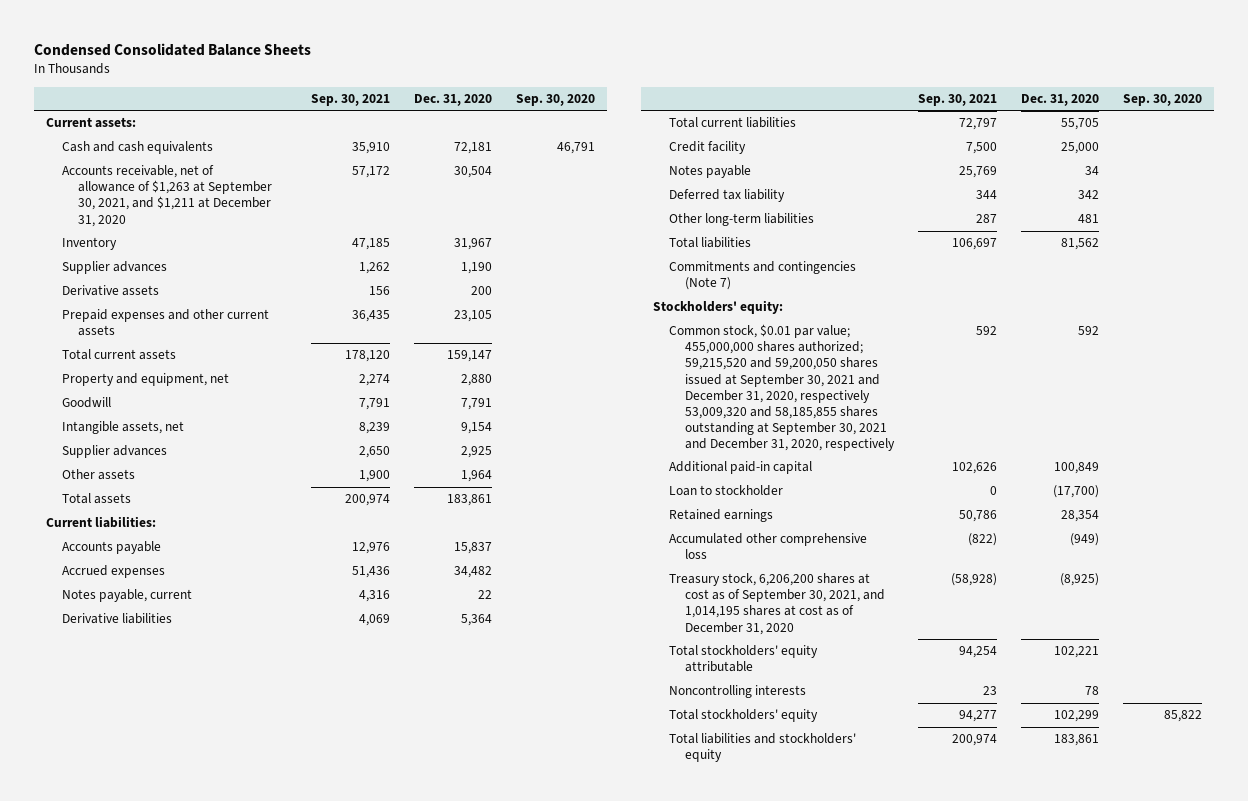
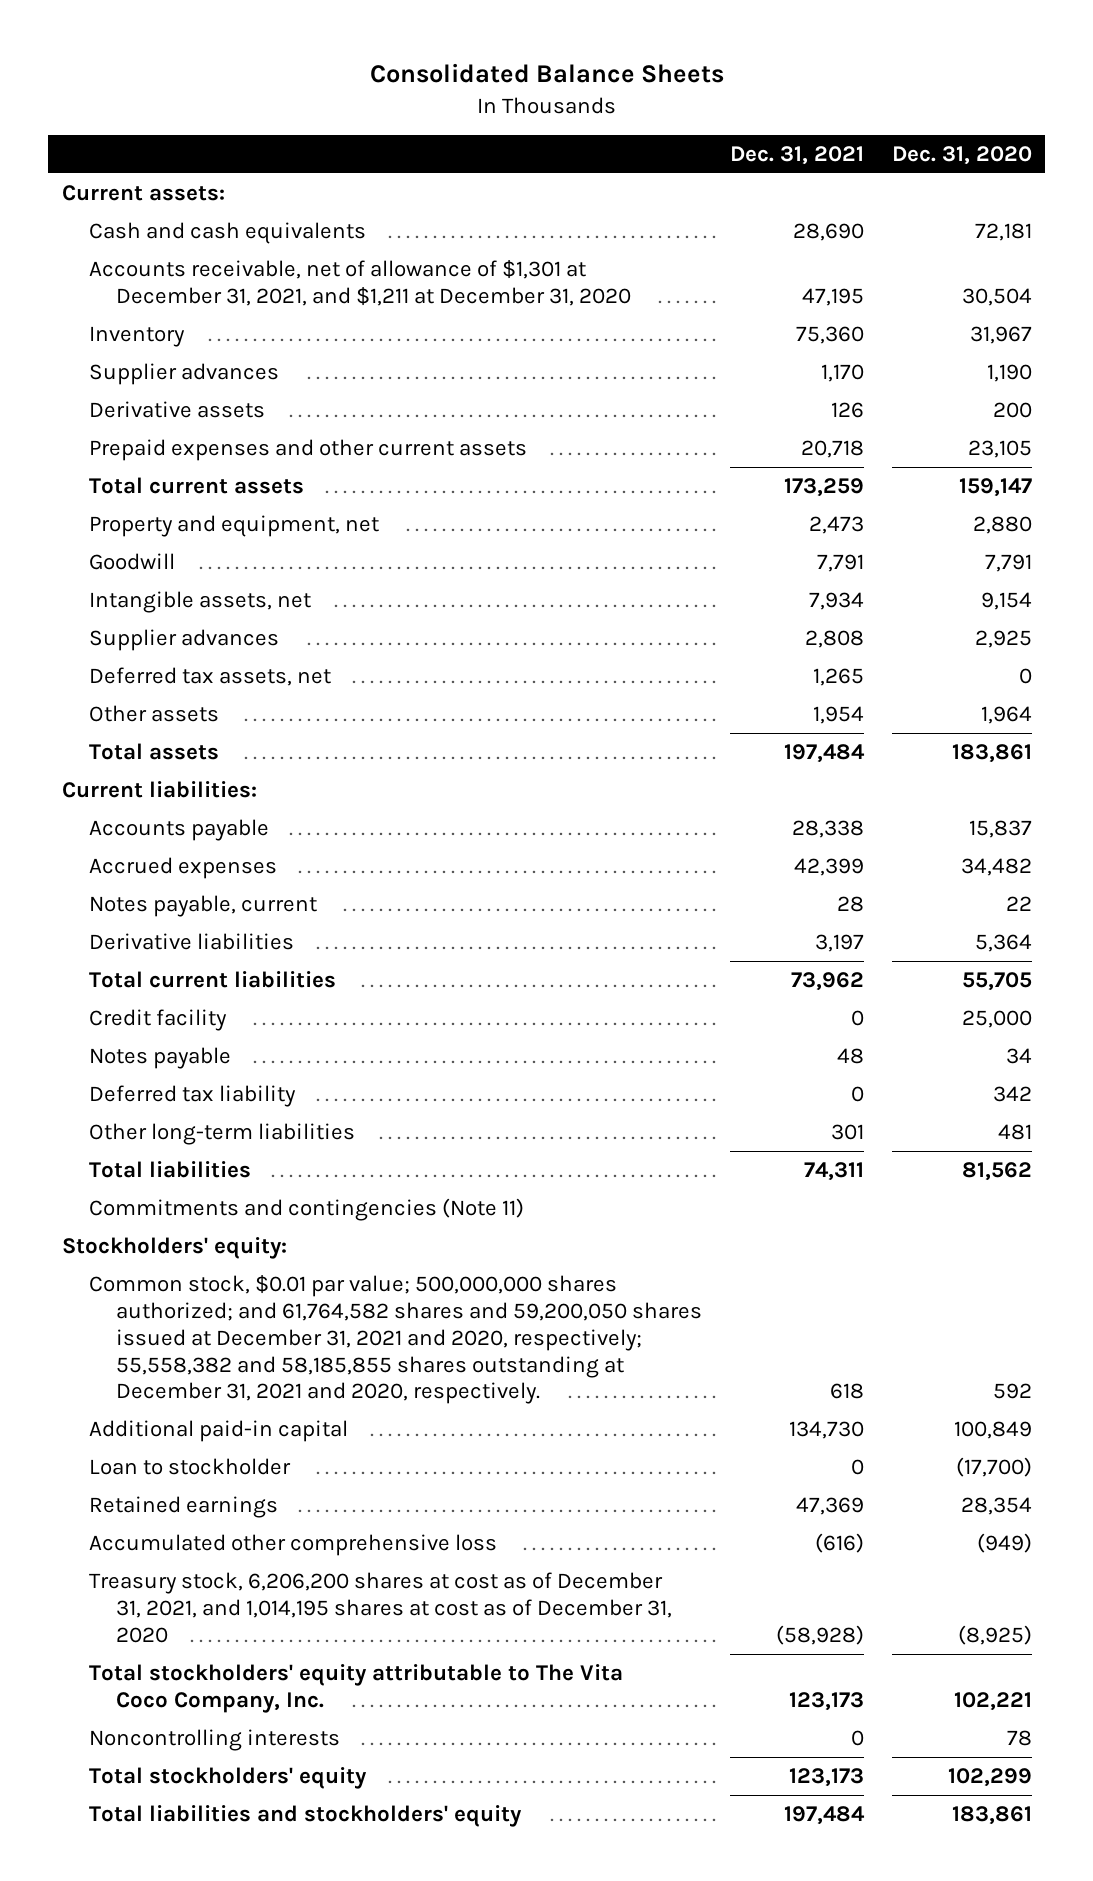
- Condensed Consolidated Balance Sheets
+ Consolidated Balance Sheets
- | Sep. 30, 2021 | Dec. 31, 2020 | Sep. 30, 2020
+ | Dec. 31, 2021 | Dec. 31, 2020
- Accounts receivable, net of allowance of $1,263 at September 30, 2021, and $1,211 at December 31, 2020 | 57,172 | 30,504 |
+ Accounts receivable, net of allowance of $1,301 at December 31, 2021, and $1,211 at December 31, 2020 | 47,195 | 30,504
+ Deferred tax assets, net | 1,265 | 0
- Commitments and contingencies (Note 7)
+ Commitments and contingencies (Note 11)
- Common stock, $0.01 par value; 455,000,000 shares authorized; 59,215,520 and 59,200,050 shares issued at September 30, 2021 and December 31, 2020, respectively 53,009,320 and 58,185,855 shares outstanding at September 30, 2021 and December 31, 2020, respectively | 592 | 592 |
+ Common stock, $0.01 par value; 500,000,000 shares authorized; and 61,764,582 shares and 59,200,050 shares issued at December 31, 2021 and 2020, respectively; 55,558,382 and 58,185,855 shares outstanding at December 31, 2021 and 2020, respectively. | 618 | 592
- Treasury stock, 6,206,200 shares at cost as of September 30, 2021, and 1,014,195 shares at cost as of December 31, 2020 | (58,928) | (8,925) |
- Total stockholders' equity attributable | 94,254 | 102,221 |
+ Treasury stock, 6,206,200 shares at cost as of December 31, 2021, and 1,014,195 shares at cost as of December 31, 2020 | (58,928) | (8,925)
+ Total stockholders' equity attributable to The Vita Coco Company, Inc. | 123,173 | 102,221

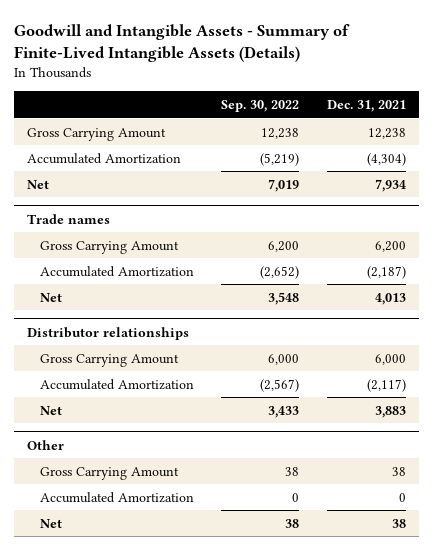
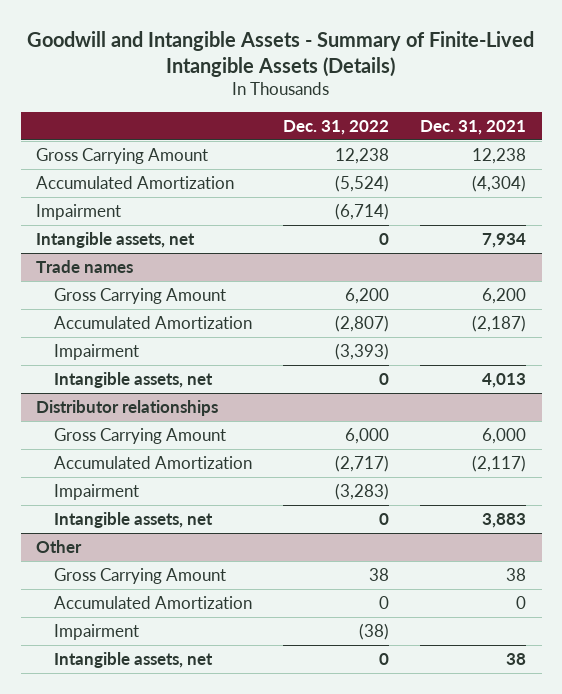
- | Sep. 30, 2022 | Dec. 31, 2021
+ | Dec. 31, 2022 | Dec. 31, 2021
- Net | 7,019 | 7,934
+ Impairment | (6,714) |
+ Intangible assets, net | 0 | 7,934
@ Trade names
- Net | 3,548 | 4,013
+ Impairment | (3,393) |
+ Intangible assets, net | 0 | 4,013
@ Distributor relationships
- Net | 3,433 | 3,883
+ Impairment | (3,283) |
+ Intangible assets, net | 0 | 3,883
@ Other
- Net | 38 | 38
+ Impairment | (38) |
+ Intangible assets, net | 0 | 38

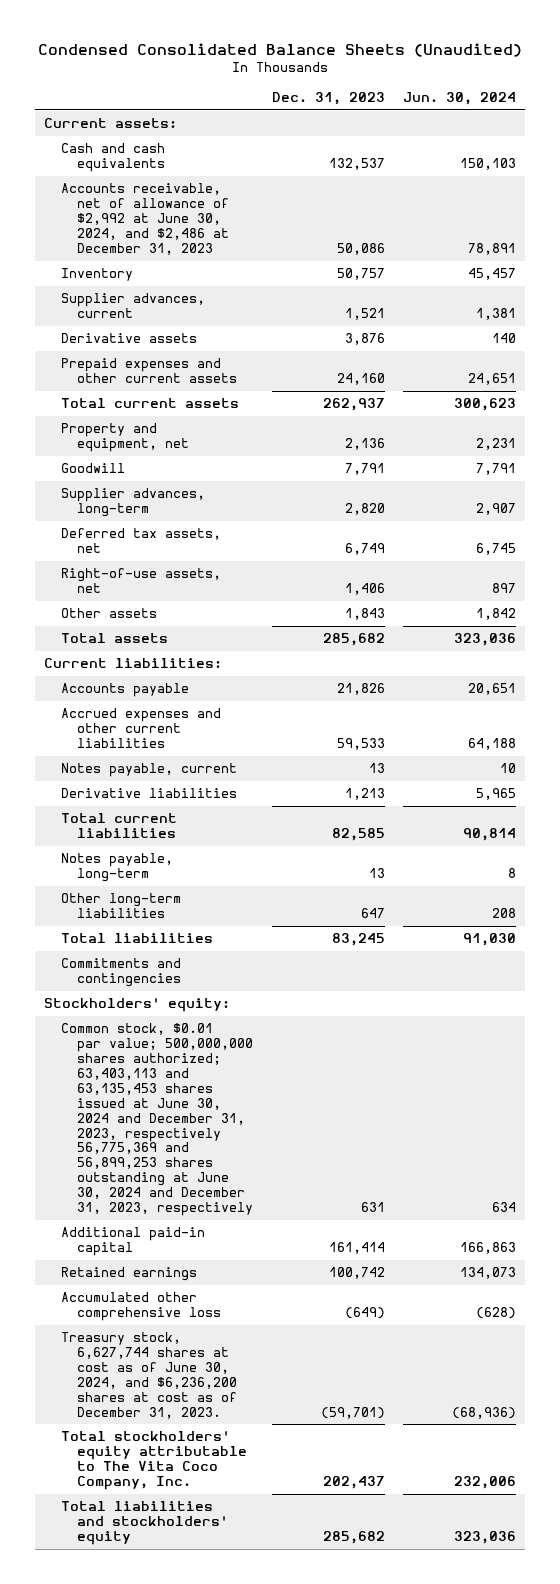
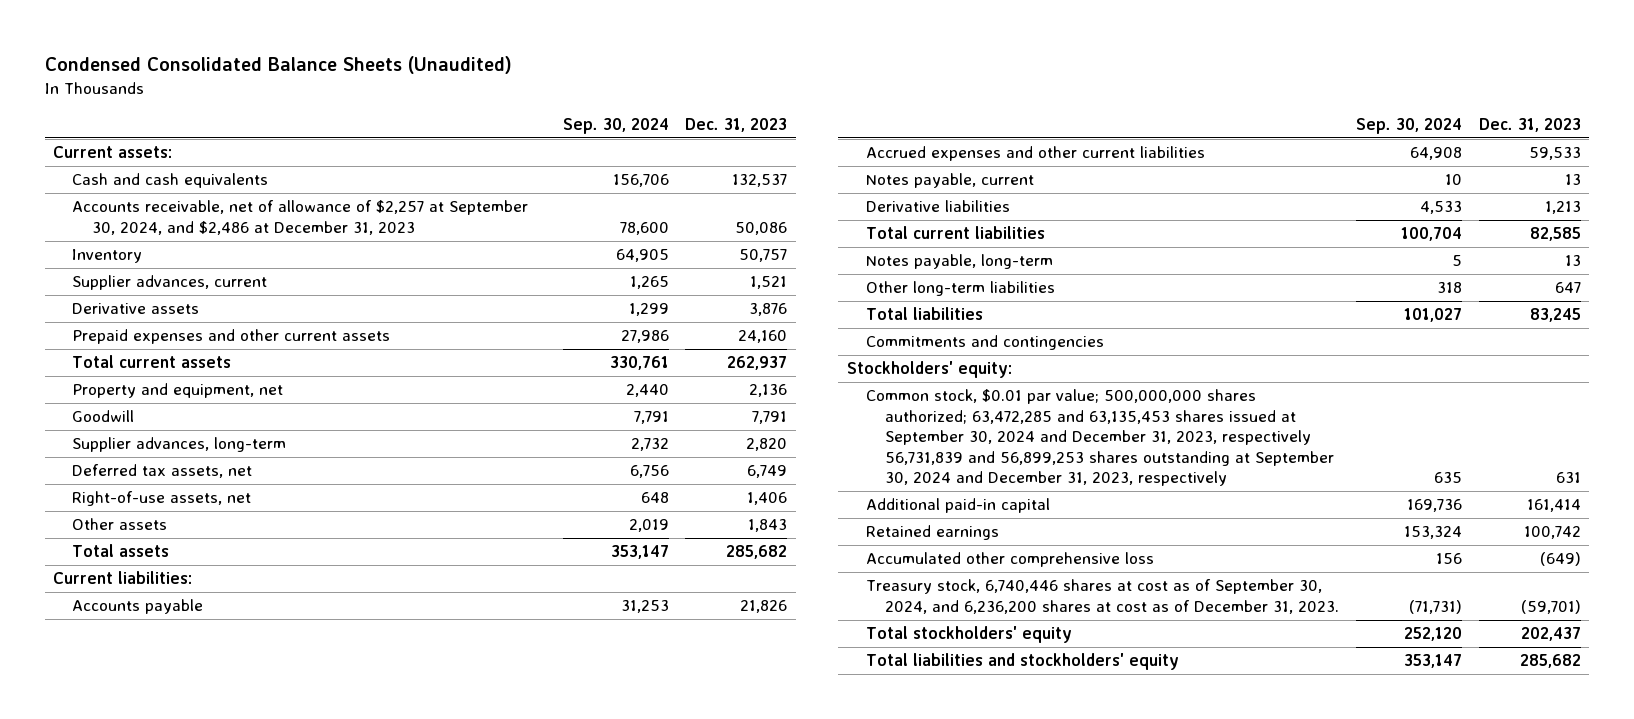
- | Dec. 31, 2023 | Jun. 30, 2024
+ | Sep. 30, 2024 | Dec. 31, 2023
- Accounts receivable, net of allowance of $2,992 at June 30, 2024, and $2,486 at December 31, 2023 | 50,086 | 78,891
+ Accounts receivable, net of allowance of $2,257 at September 30, 2024, and $2,486 at December 31, 2023 | 78,600 | 50,086
- Common stock, $0.01 par value; 500,000,000 shares authorized; 63,403,113 and 63,135,453 shares issued at June 30, 2024 and December 31, 2023, respectively 56,775,369 and 56,899,253 shares outstanding at June 30, 2024 and December 31, 2023, respectively | 631 | 634
+ Common stock, $0.01 par value; 500,000,000 shares authorized; 63,472,285 and 63,135,453 shares issued at September 30, 2024 and December 31, 2023, respectively 56,731,839 and 56,899,253 shares outstanding at September 30, 2024 and December 31, 2023, respectively | 635 | 631
- Treasury stock, 6,627,744 shares at cost as of June 30, 2024, and $6,236,200 shares at cost as of December 31, 2023. | (59,701) | (68,936)
- Total stockholders' equity attributable to The Vita Coco Company, Inc. | 202,437 | 232,006
+ Treasury stock, 6,740,446 shares at cost as of September 30, 2024, and 6,236,200 shares at cost as of December 31, 2023. | (71,731) | (59,701)
+ Total stockholders' equity | 252,120 | 202,437

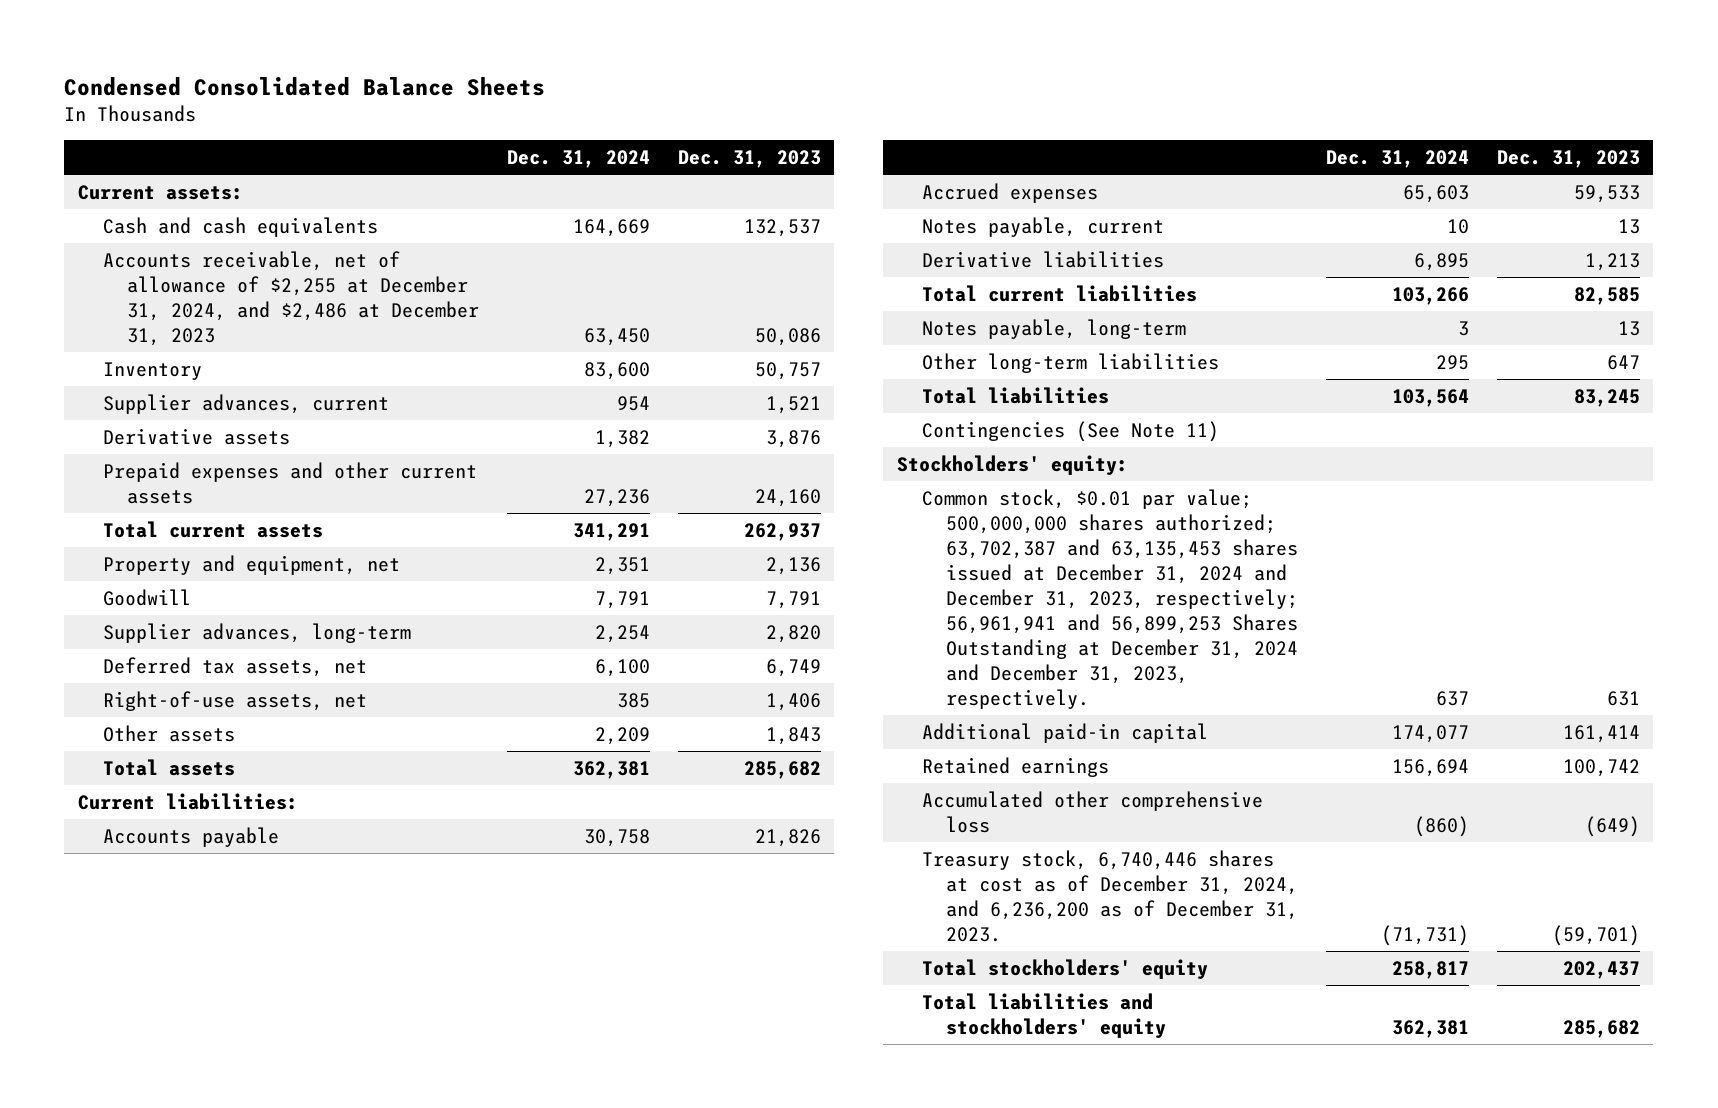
- Condensed Consolidated Balance Sheets (Unaudited)
+ Condensed Consolidated Balance Sheets
- | Sep. 30, 2024 | Dec. 31, 2023
+ | Dec. 31, 2024 | Dec. 31, 2023
- Accounts receivable, net of allowance of $2,257 at September 30, 2024, and $2,486 at December 31, 2023 | 78,600 | 50,086
+ Accounts receivable, net of allowance of $2,255 at December 31, 2024, and $2,486 at December 31, 2023 | 63,450 | 50,086
- Accrued expenses and other current liabilities | 64,908 | 59,533
+ Accrued expenses | 65,603 | 59,533
- Commitments and contingencies
+ Contingencies (See Note 11)
- Common stock, $0.01 par value; 500,000,000 shares authorized; 63,472,285 and 63,135,453 shares issued at September 30, 2024 and December 31, 2023, respectively 56,731,839 and 56,899,253 shares outstanding at September 30, 2024 and December 31, 2023, respectively | 635 | 631
+ Common stock, $0.01 par value; 500,000,000 shares authorized; 63,702,387 and 63,135,453 shares issued at December 31, 2024 and December 31, 2023, respectively; 56,961,941 and 56,899,253 Shares Outstanding at December 31, 2024 and December 31, 2023, respectively. | 637 | 631
- Treasury stock, 6,740,446 shares at cost as of September 30, 2024, and 6,236,200 shares at cost as of December 31, 2023. | (71,731) | (59,701)
+ Treasury stock, 6,740,446 shares at cost as of December 31, 2024, and 6,236,200 as of December 31, 2023. | (71,731) | (59,701)

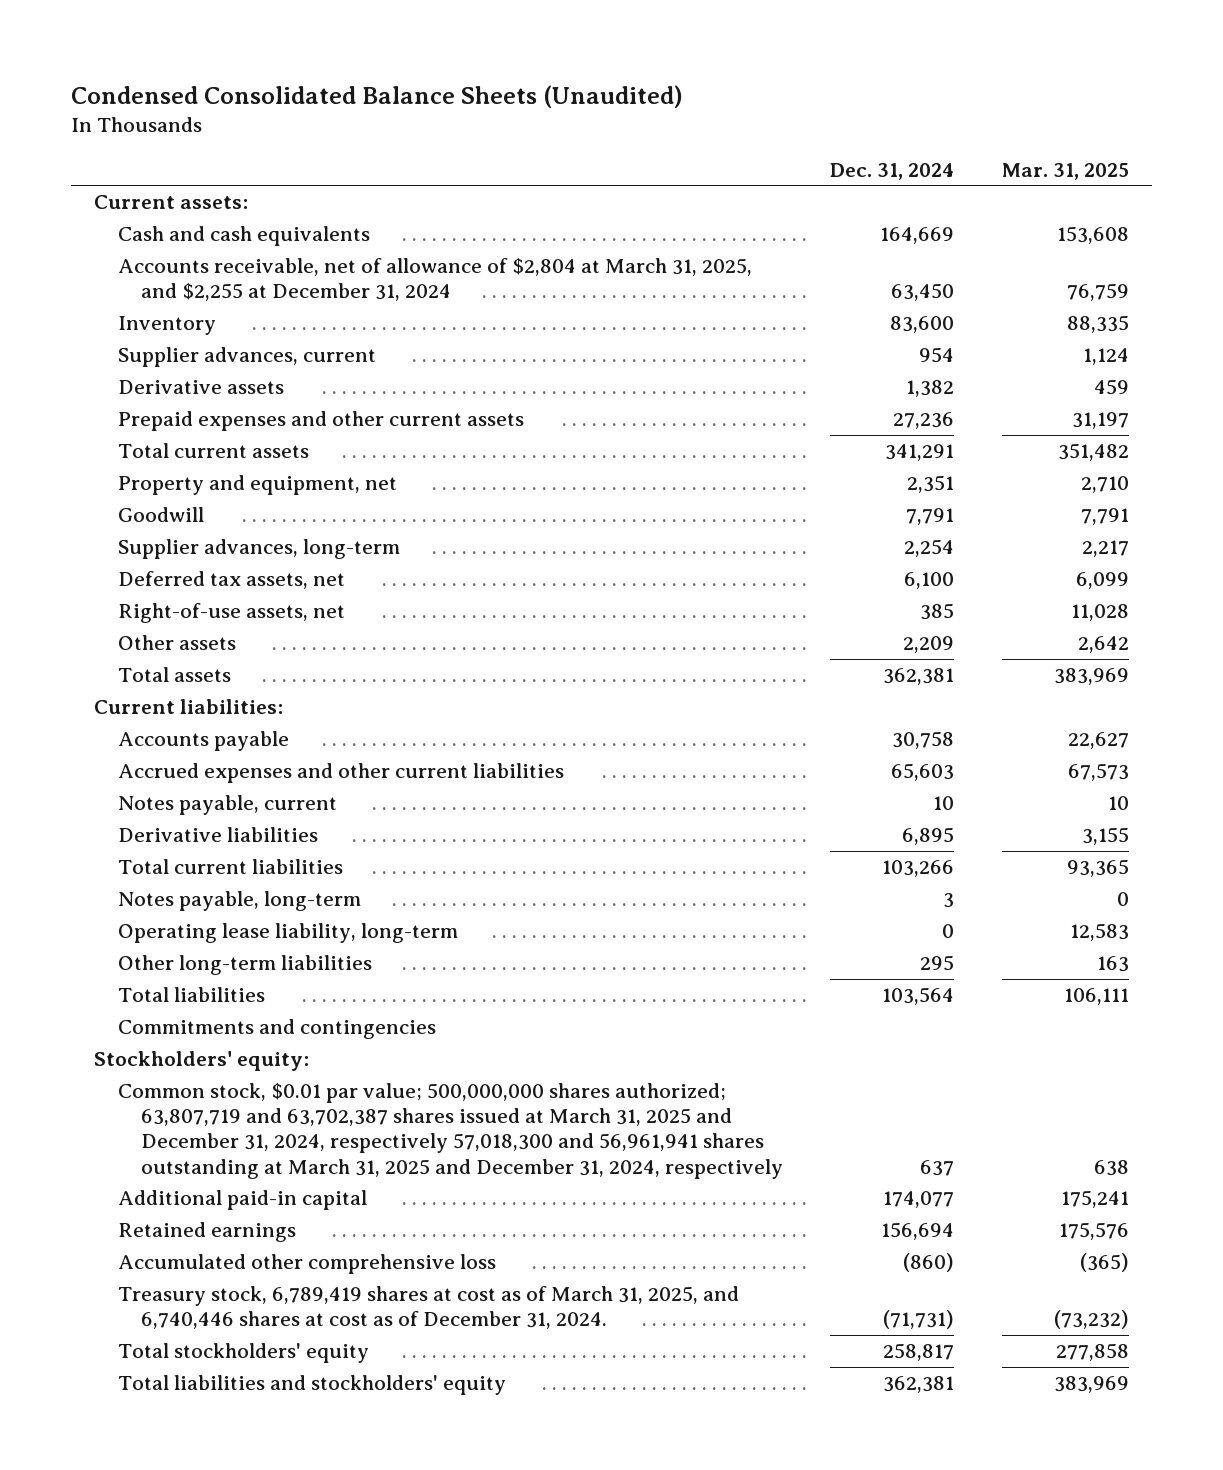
- Condensed Consolidated Balance Sheets
+ Condensed Consolidated Balance Sheets (Unaudited)
- | Dec. 31, 2024 | Dec. 31, 2023
+ | Dec. 31, 2024 | Mar. 31, 2025
- Accounts receivable, net of allowance of $2,255 at December 31, 2024, and $2,486 at December 31, 2023 | 63,450 | 50,086
+ Accounts receivable, net of allowance of $2,804 at March 31, 2025, and $2,255 at December 31, 2024 | 63,450 | 76,759
- Accrued expenses | 65,603 | 59,533
+ Accrued expenses and other current liabilities | 65,603 | 67,573
+ Operating lease liability, long-term | 0 | 12,583
- Contingencies (See Note 11)
+ Commitments and contingencies
- Common stock, $0.01 par value; 500,000,000 shares authorized; 63,702,387 and 63,135,453 shares issued at December 31, 2024 and December 31, 2023, respectively; 56,961,941 and 56,899,253 Shares Outstanding at December 31, 2024 and December 31, 2023, respectively. | 637 | 631
+ Common stock, $0.01 par value; 500,000,000 shares authorized; 63,807,719 and 63,702,387 shares issued at March 31, 2025 and December 31, 2024, respectively 57,018,300 and 56,961,941 shares outstanding at March 31, 2025 and December 31, 2024, respectively | 637 | 638
- Treasury stock, 6,740,446 shares at cost as of December 31, 2024, and 6,236,200 as of December 31, 2023. | (71,731) | (59,701)
+ Treasury stock, 6,789,419 shares at cost as of March 31, 2025, and 6,740,446 shares at cost as of December 31, 2024. | (71,731) | (73,232)

